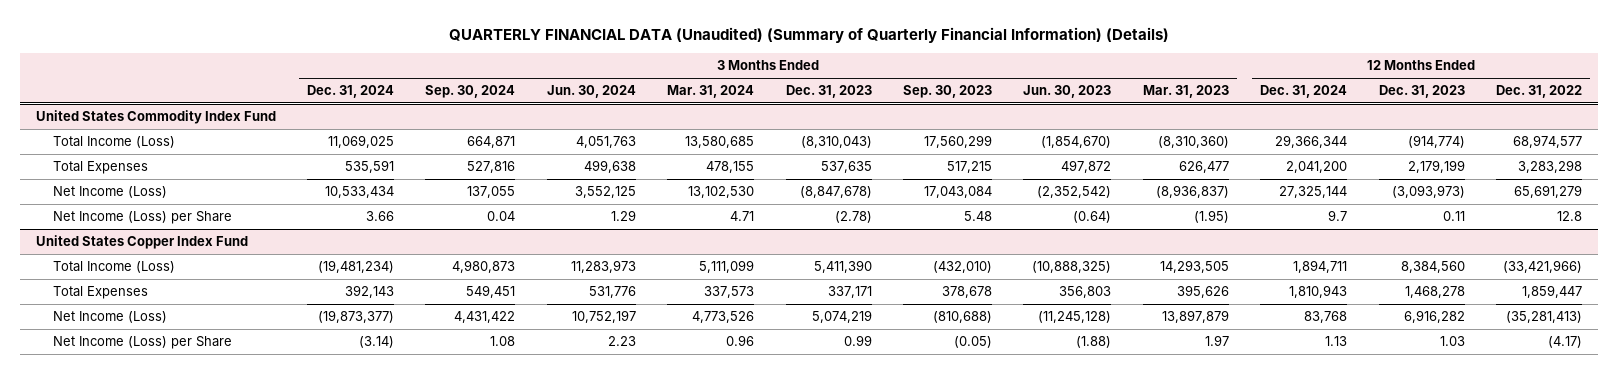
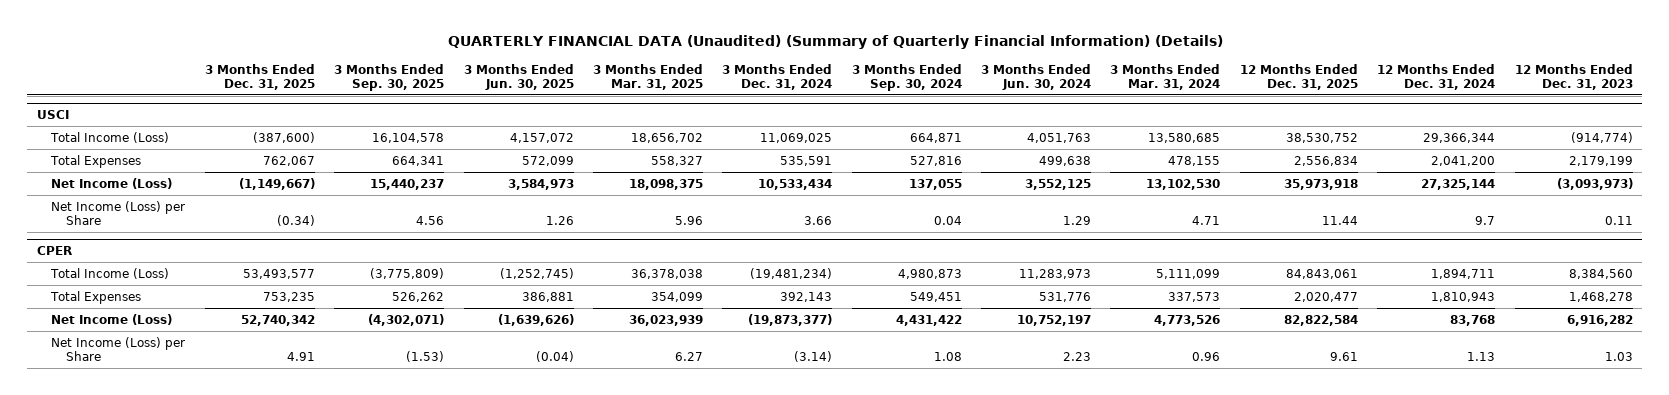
- | 3 Months Ended Dec. 31, 2024 | 3 Months Ended Sep. 30, 2024 | 3 Months Ended Jun. 30, 2024 | 3 Months Ended Mar. 31, 2024 | 3 Months Ended Dec. 31, 2023 | 3 Months Ended Sep. 30, 2023 | 3 Months Ended Jun. 30, 2023 | 3 Months Ended Mar. 31, 2023 | 12 Months Ended Dec. 31, 2024 | 12 Months Ended Dec. 31, 2023 | 12 Months Ended Dec. 31, 2022
+ | 3 Months Ended Dec. 31, 2025 | 3 Months Ended Sep. 30, 2025 | 3 Months Ended Jun. 30, 2025 | 3 Months Ended Mar. 31, 2025 | 3 Months Ended Dec. 31, 2024 | 3 Months Ended Sep. 30, 2024 | 3 Months Ended Jun. 30, 2024 | 3 Months Ended Mar. 31, 2024 | 12 Months Ended Dec. 31, 2025 | 12 Months Ended Dec. 31, 2024 | 12 Months Ended Dec. 31, 2023
- United States Commodity Index Fund
+ USCI
- United States Copper Index Fund
+ CPER

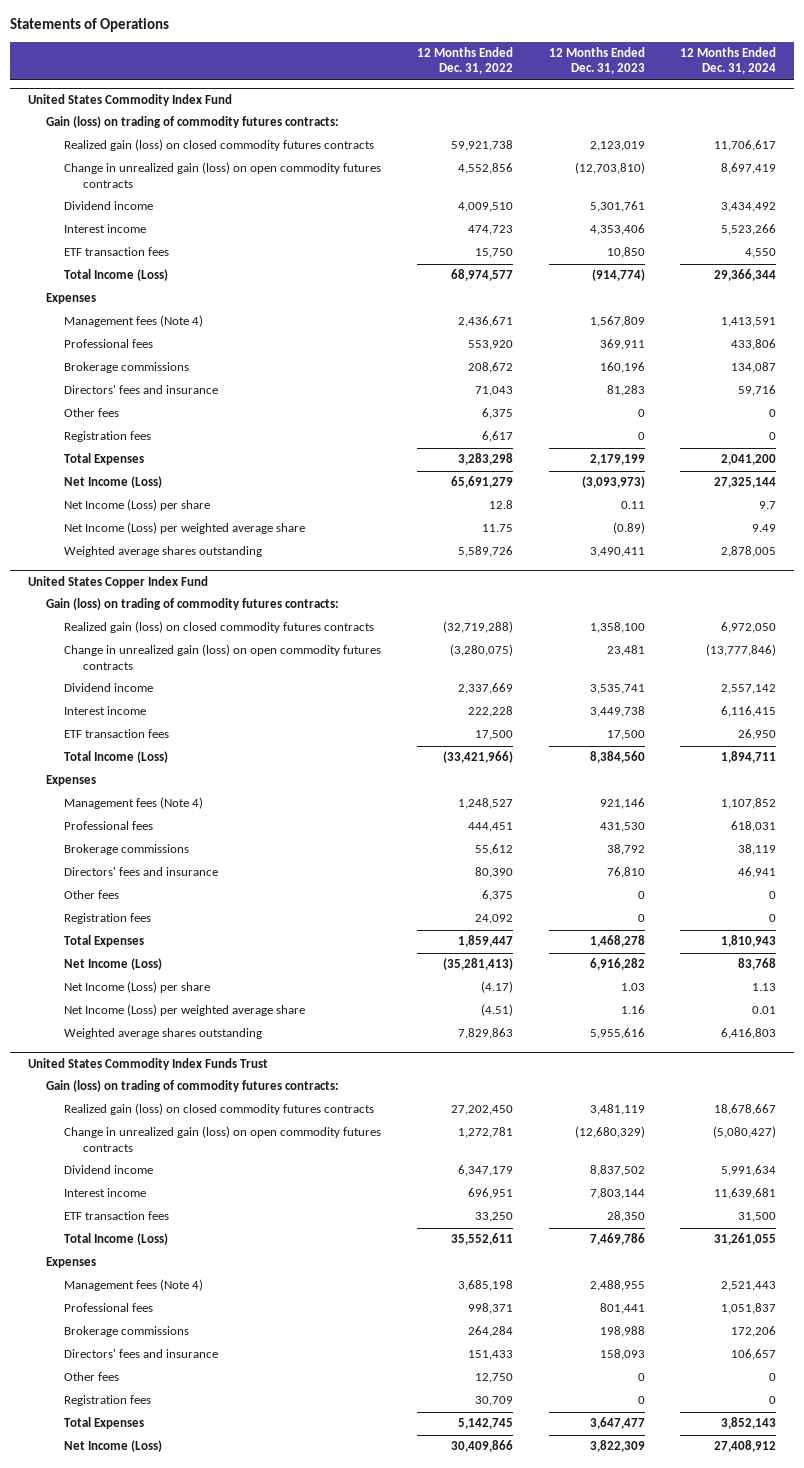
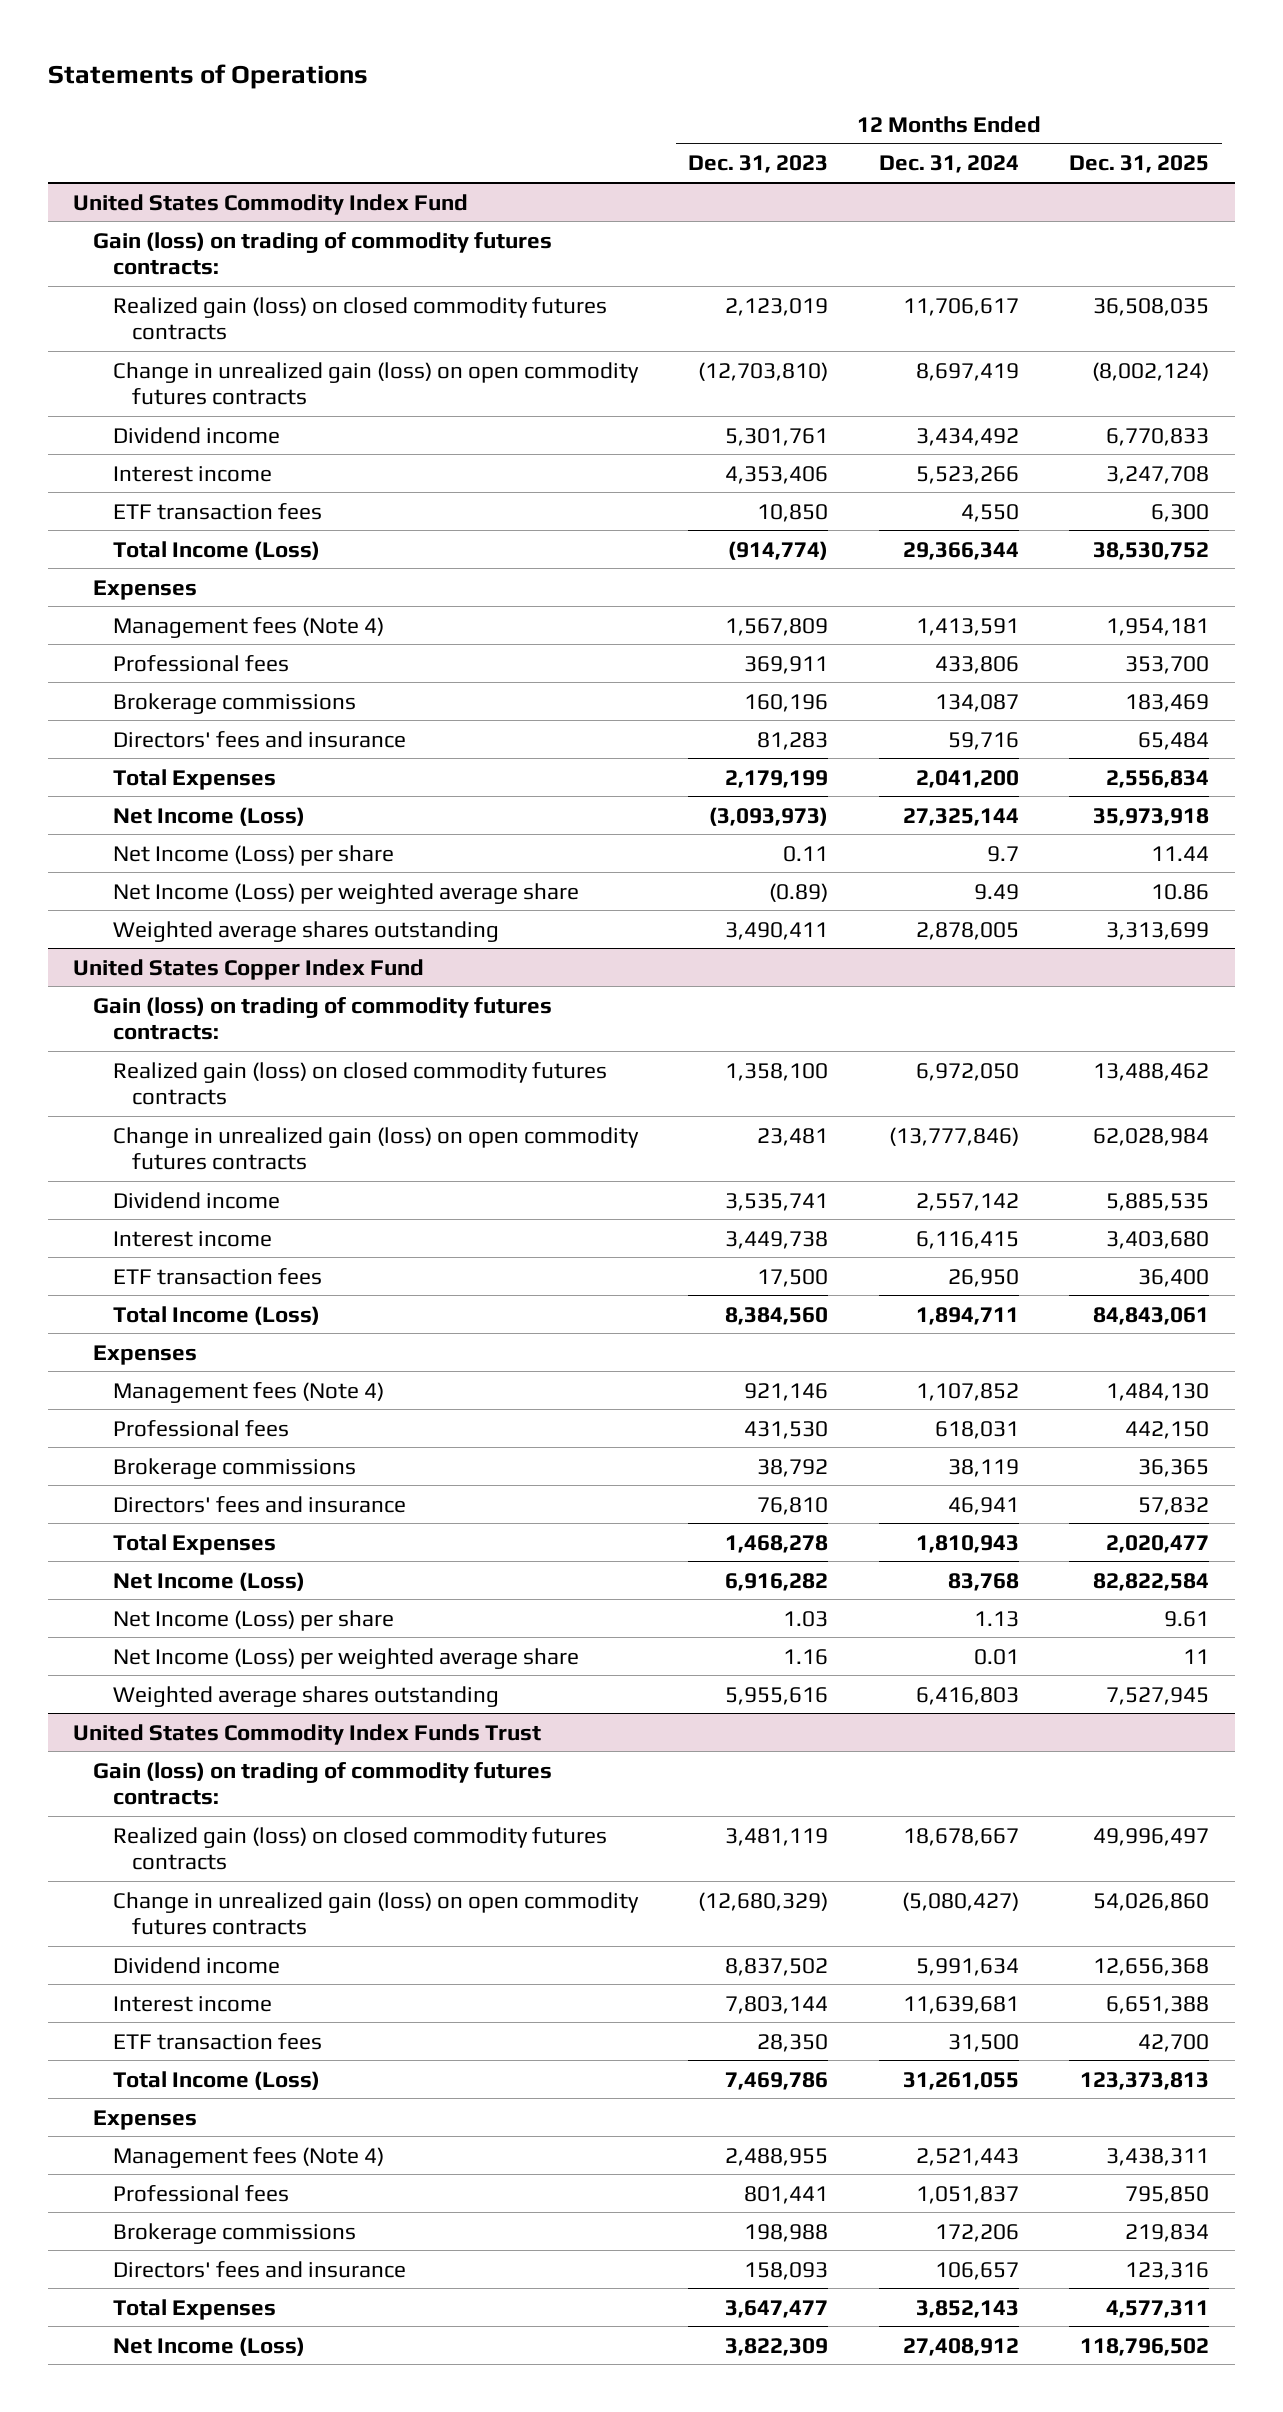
- | 12 Months Ended Dec. 31, 2022 | 12 Months Ended Dec. 31, 2023 | 12 Months Ended Dec. 31, 2024
+ | 12 Months Ended Dec. 31, 2023 | 12 Months Ended Dec. 31, 2024 | 12 Months Ended Dec. 31, 2025
@ United States Commodity Index Fund
- Other fees | 6,375 | 0 | 0
- Registration fees | 6,617 | 0 | 0
@ United States Copper Index Fund
- Other fees | 6,375 | 0 | 0
- Registration fees | 24,092 | 0 | 0
@ United States Commodity Index Funds Trust
- Other fees | 12,750 | 0 | 0
- Registration fees | 30,709 | 0 | 0

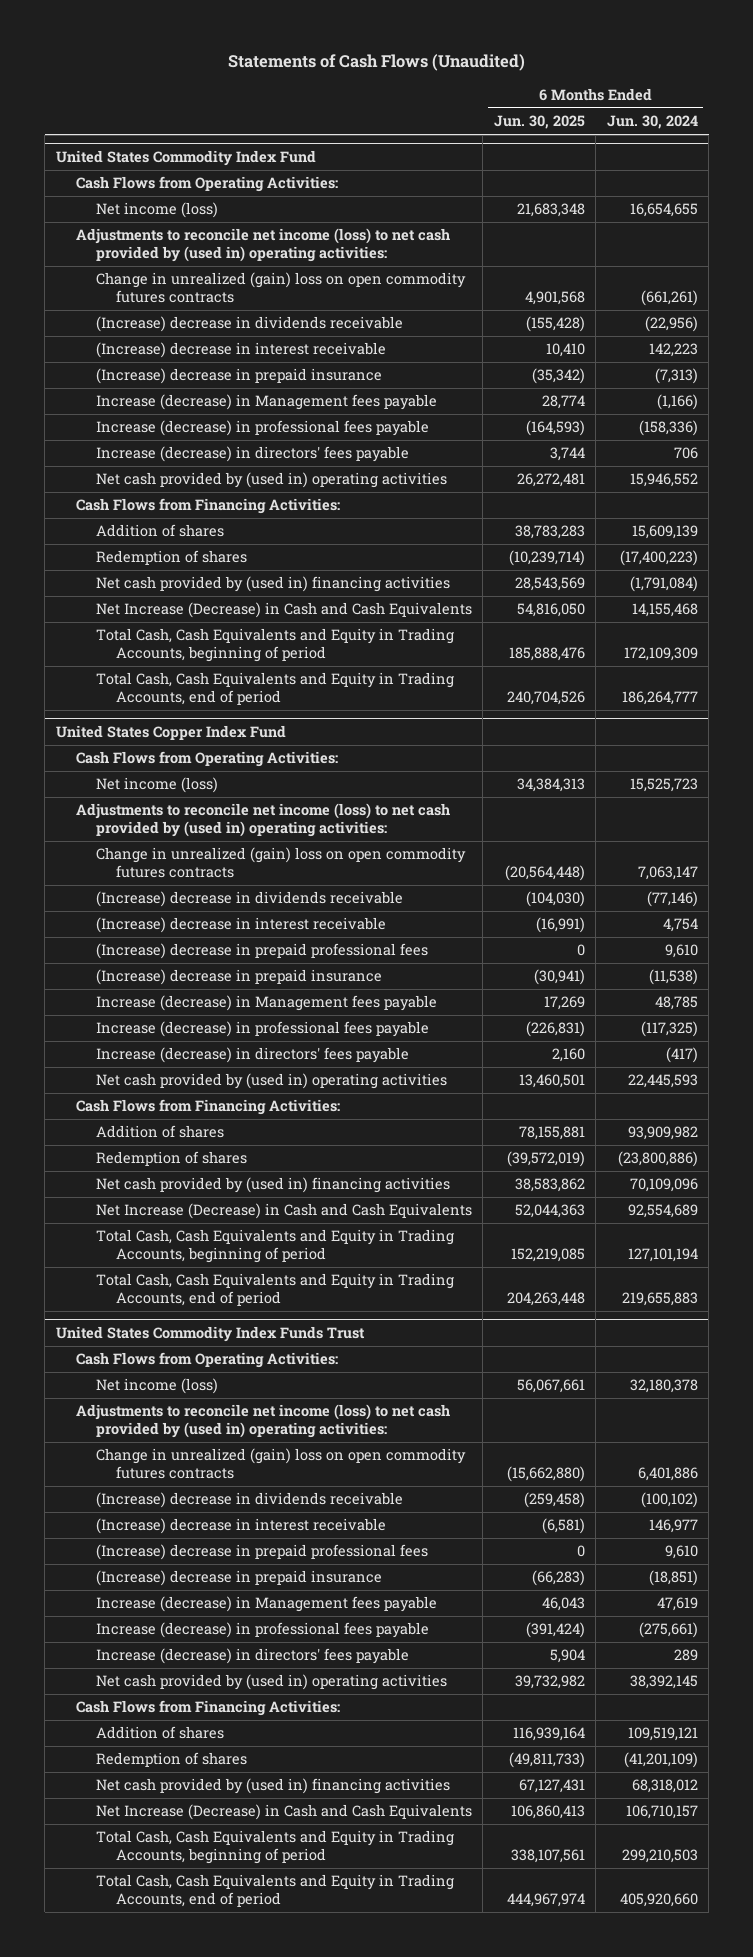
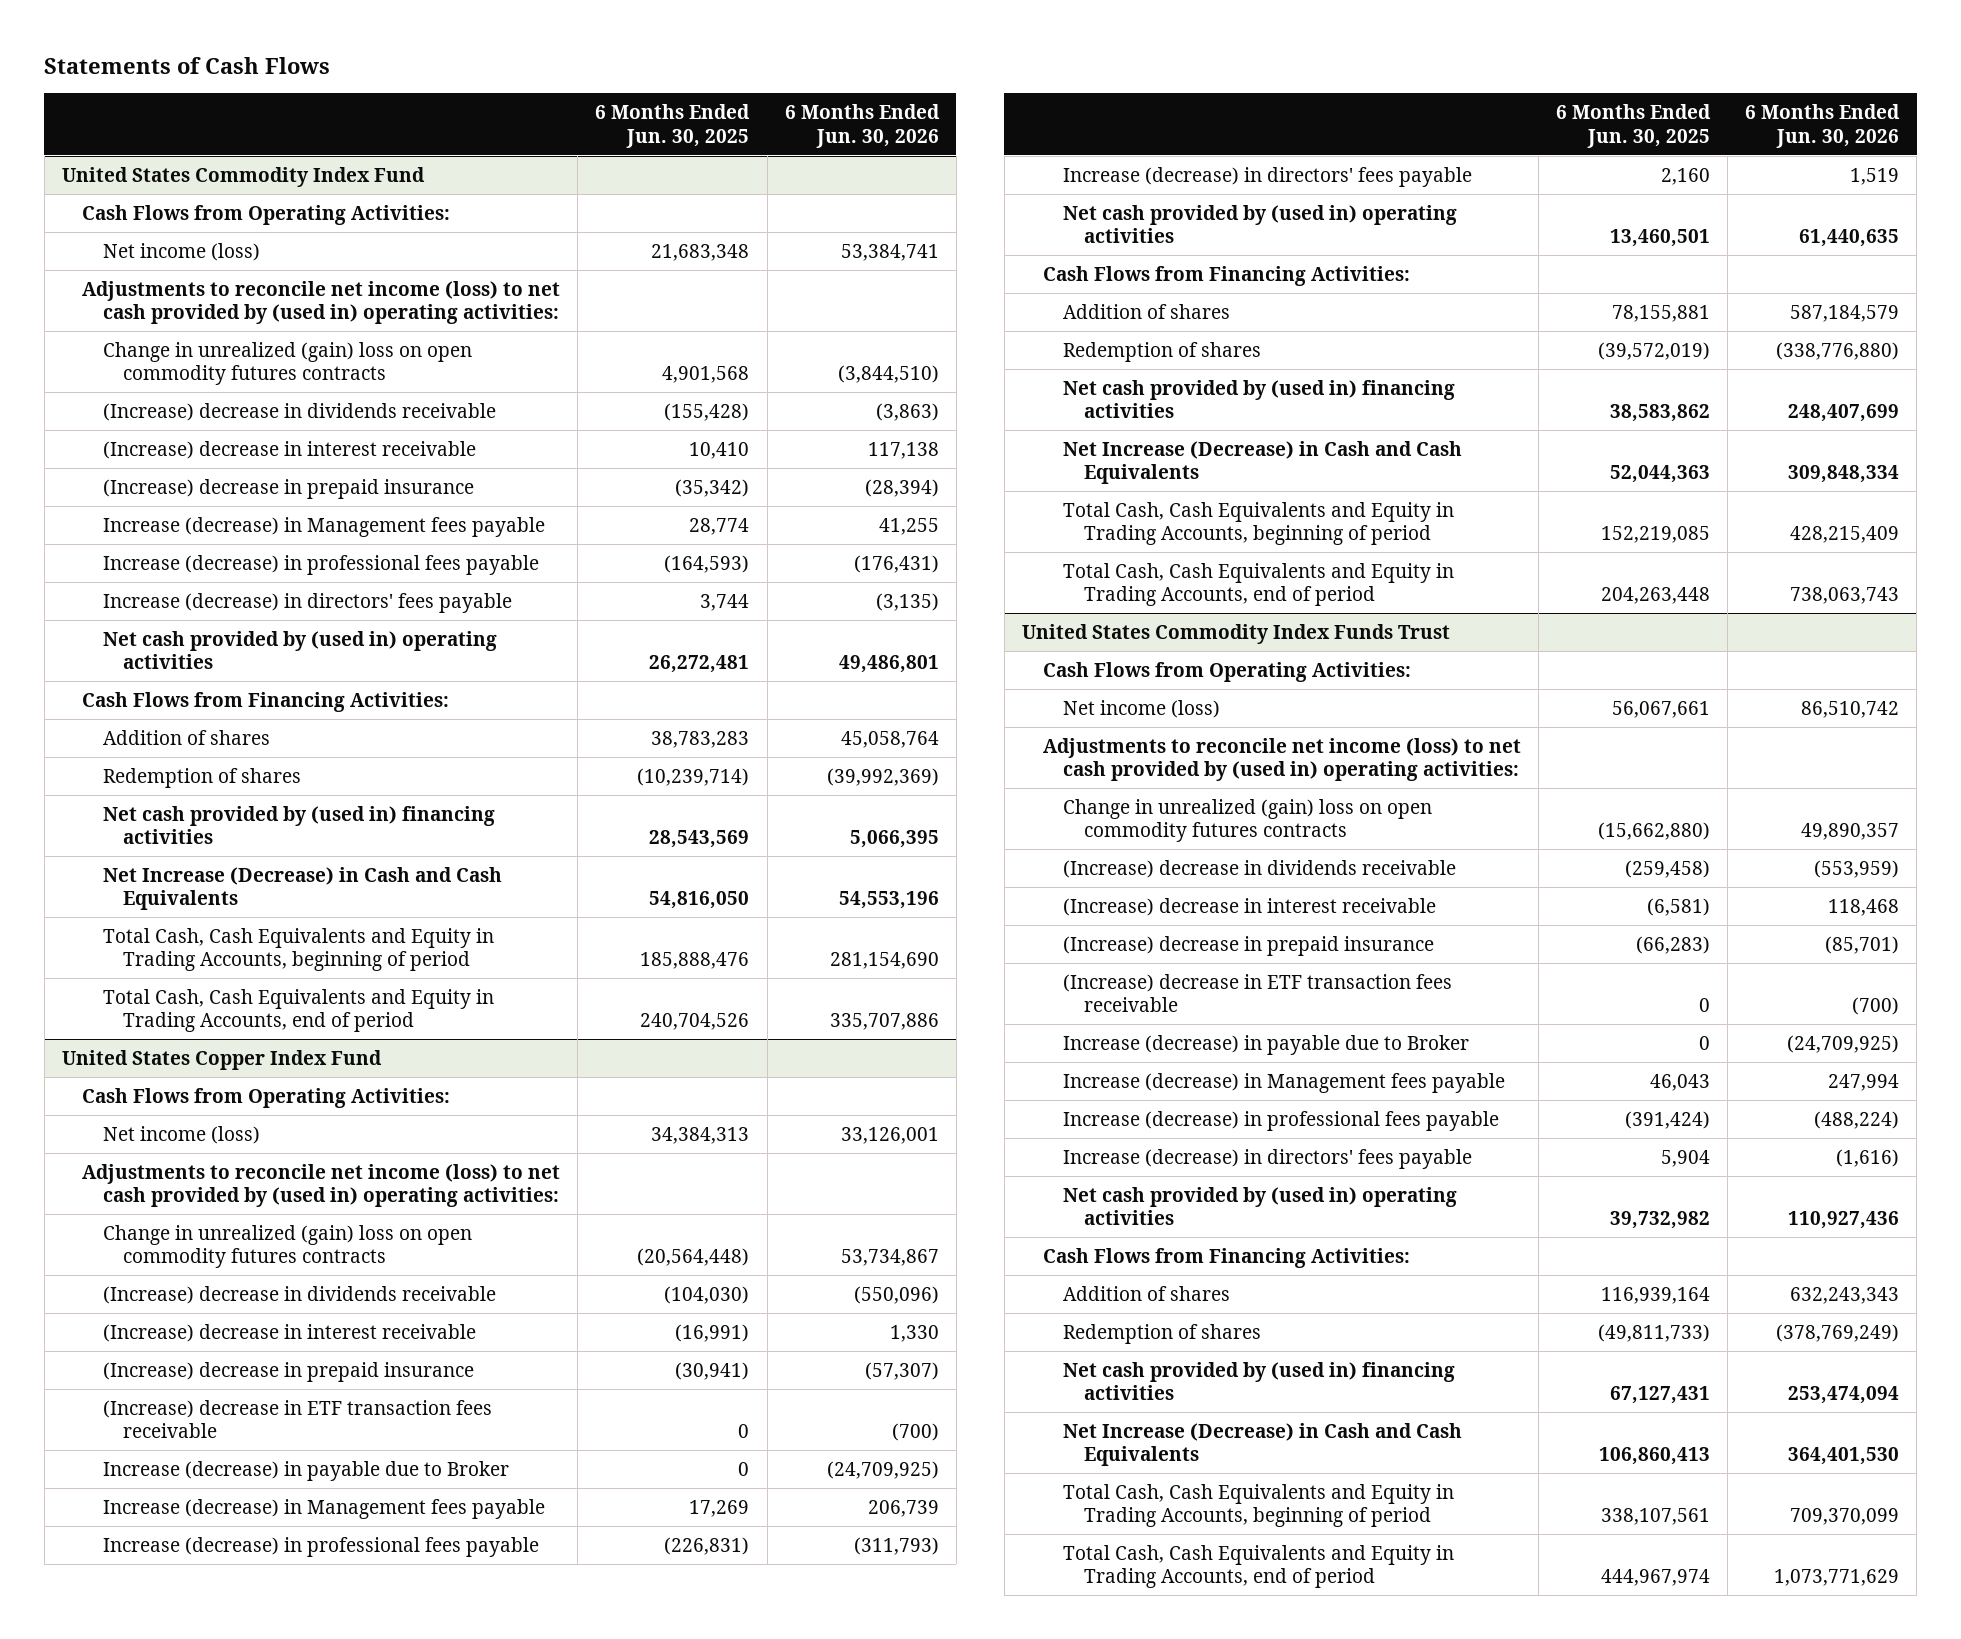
- Statements of Cash Flows (Unaudited)
+ Statements of Cash Flows
- | 6 Months Ended Jun. 30, 2025 | 6 Months Ended Jun. 30, 2024
+ | 6 Months Ended Jun. 30, 2025 | 6 Months Ended Jun. 30, 2026
@ United States Copper Index Fund
- (Increase) decrease in prepaid professional fees | 0 | 9,610
+ (Increase) decrease in ETF transaction fees receivable | 0 | (700)
+ Increase (decrease) in payable due to Broker | 0 | (24,709,925)
@ United States Commodity Index Funds Trust
- (Increase) decrease in prepaid professional fees | 0 | 9,610
+ (Increase) decrease in ETF transaction fees receivable | 0 | (700)
+ Increase (decrease) in payable due to Broker | 0 | (24,709,925)

